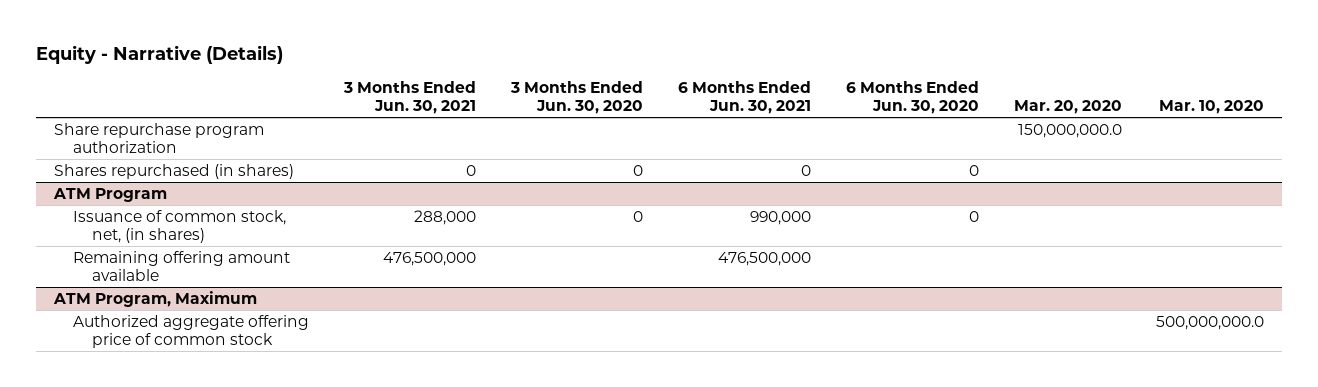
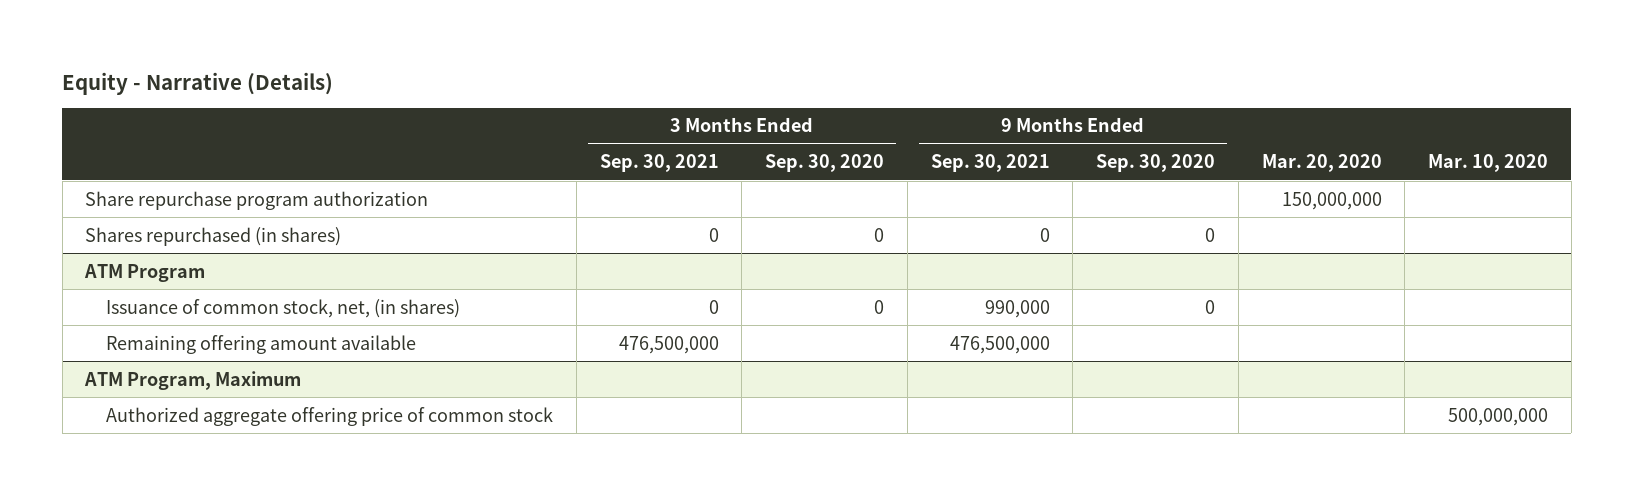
- | 3 Months Ended Jun. 30, 2021 | 3 Months Ended Jun. 30, 2020 | 6 Months Ended Jun. 30, 2021 | 6 Months Ended Jun. 30, 2020 | Mar. 20, 2020 | Mar. 10, 2020
+ | 3 Months Ended Sep. 30, 2021 | 3 Months Ended Sep. 30, 2020 | 9 Months Ended Sep. 30, 2021 | 9 Months Ended Sep. 30, 2020 | Mar. 20, 2020 | Mar. 10, 2020
- Share repurchase program authorization | | | | | 150,000,000.0 |
+ Share repurchase program authorization | | | | | 150,000,000 |
@ ATM Program, Maximum
- Authorized aggregate offering price of common stock | | | | | | 500,000,000.0
+ Authorized aggregate offering price of common stock | | | | | | 500,000,000

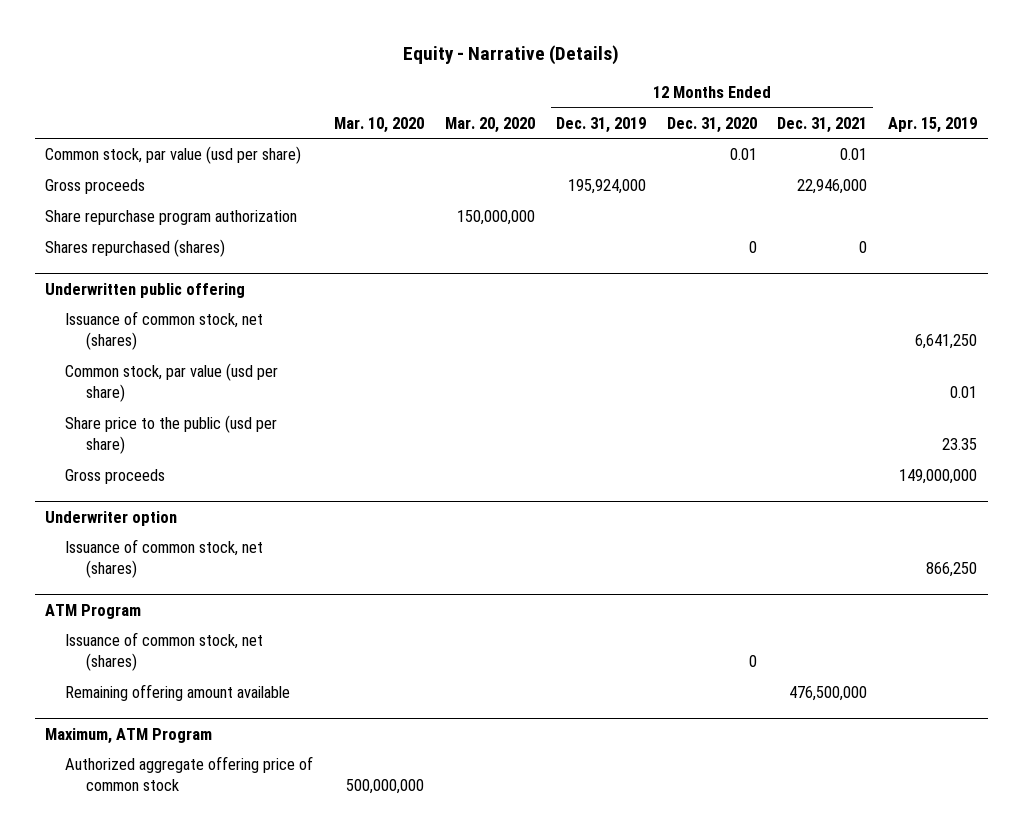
- | 3 Months Ended Sep. 30, 2021 | 3 Months Ended Sep. 30, 2020 | 9 Months Ended Sep. 30, 2021 | 9 Months Ended Sep. 30, 2020 | Mar. 20, 2020 | Mar. 10, 2020
+ | Mar. 10, 2020 | Mar. 20, 2020 | 12 Months Ended Dec. 31, 2019 | 12 Months Ended Dec. 31, 2020 | 12 Months Ended Dec. 31, 2021 | Apr. 15, 2019
+ Common stock, par value (usd per share) | | | | 0.01 | 0.01 |
+ Gross proceeds | | | 195,924,000 | | 22,946,000 |
- Shares repurchased (in shares) | 0 | 0 | 0 | 0 | |
+ Shares repurchased (shares) | | | | 0 | 0 |
+ Underwritten public offering
+ Issuance of common stock, net (shares) | | | | | | 6,641,250
+ Common stock, par value (usd per share) | | | | | | 0.01
+ Share price to the public (usd per share) | | | | | | 23.35
+ Gross proceeds | | | | | | 149,000,000
+ Underwriter option
+ Issuance of common stock, net (shares) | | | | | | 866,250
@ ATM Program
- Issuance of common stock, net, (in shares) | 0 | 0 | 990,000 | 0 | |
+ Issuance of common stock, net (shares) | | | | 0 | |
- ATM Program, Maximum
+ Maximum, ATM Program

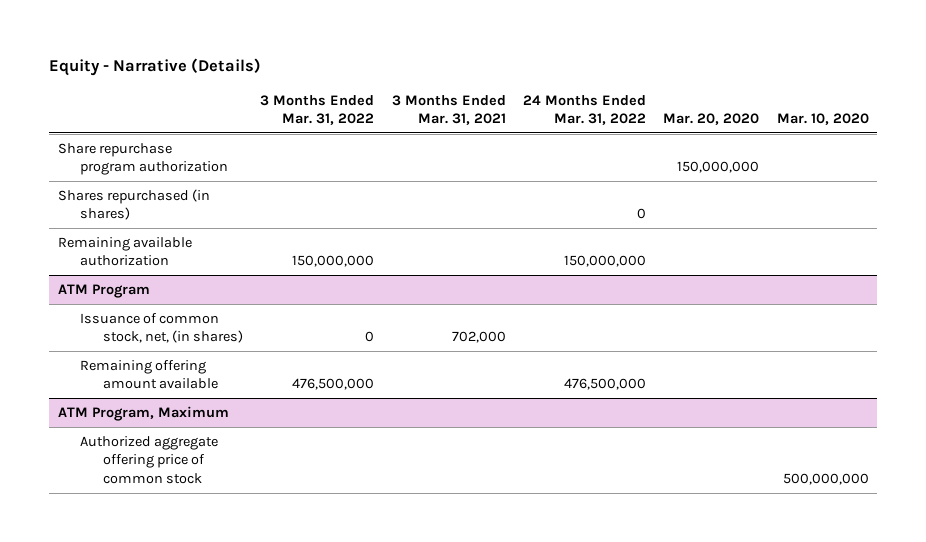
- | Mar. 10, 2020 | Mar. 20, 2020 | 12 Months Ended Dec. 31, 2019 | 12 Months Ended Dec. 31, 2020 | 12 Months Ended Dec. 31, 2021 | Apr. 15, 2019
+ | 3 Months Ended Mar. 31, 2022 | 3 Months Ended Mar. 31, 2021 | 24 Months Ended Mar. 31, 2022 | Mar. 20, 2020 | Mar. 10, 2020
- Common stock, par value (usd per share) | | | | 0.01 | 0.01 |
- Gross proceeds | | | 195,924,000 | | 22,946,000 |
- Shares repurchased (shares) | | | | 0 | 0 |
- Underwritten public offering
- Issuance of common stock, net (shares) | | | | | | 6,641,250
- Common stock, par value (usd per share) | | | | | | 0.01
- Share price to the public (usd per share) | | | | | | 23.35
- Gross proceeds | | | | | | 149,000,000
- Underwriter option
- Issuance of common stock, net (shares) | | | | | | 866,250
+ Shares repurchased (in shares) | | | 0 | |
+ Remaining available authorization | 150,000,000 | | 150,000,000 | |
@ ATM Program
- Issuance of common stock, net (shares) | | | | 0 | |
+ Issuance of common stock, net, (in shares) | 0 | 702,000 | | |
- Maximum, ATM Program
+ ATM Program, Maximum

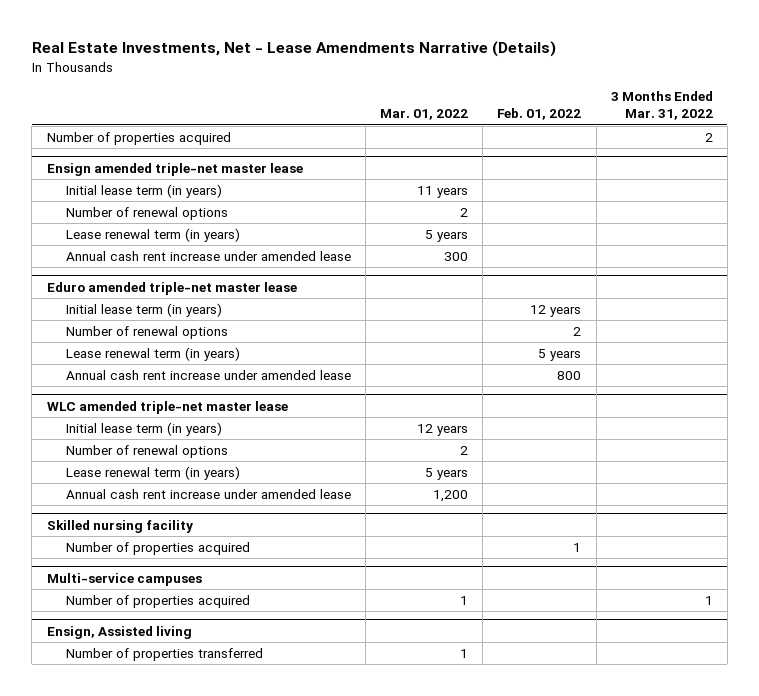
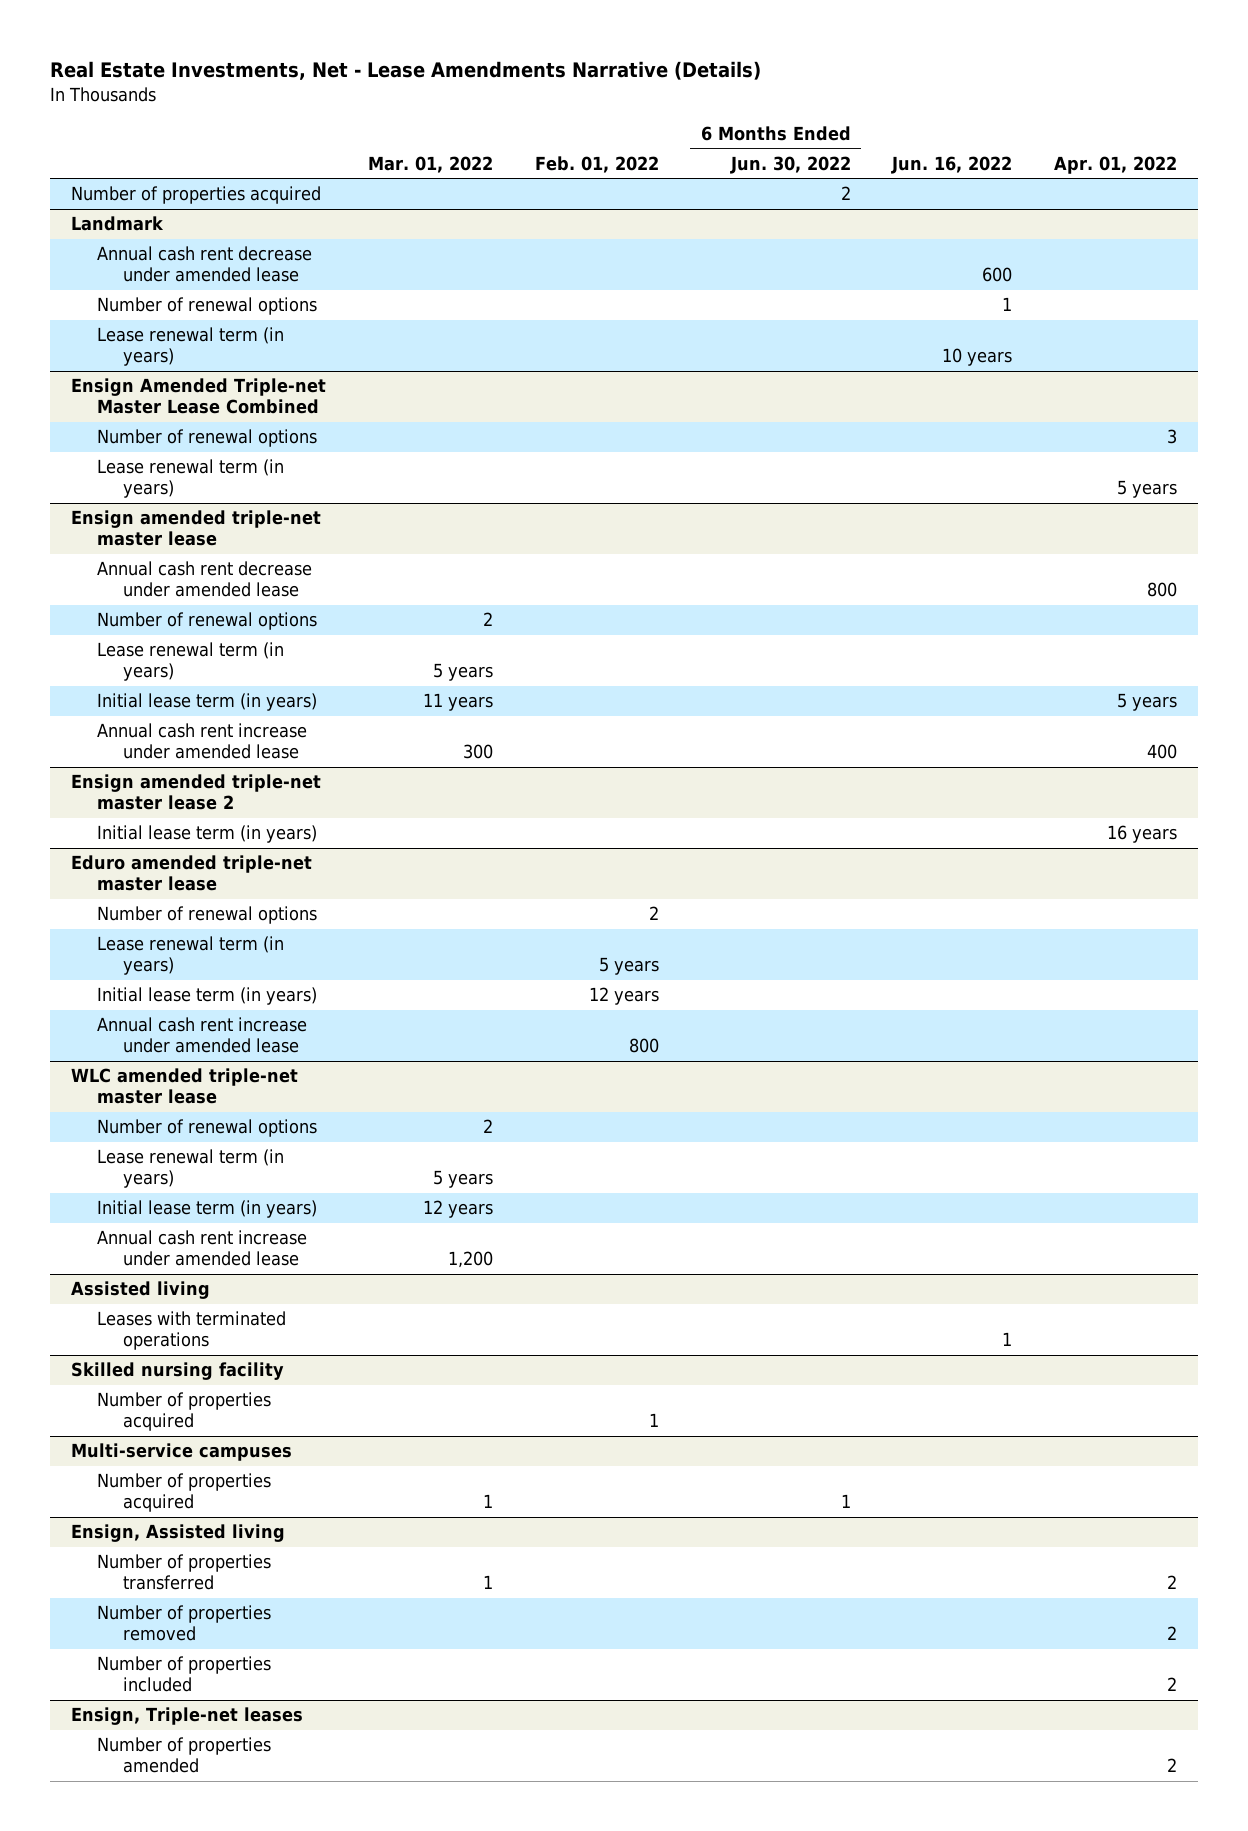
- | Mar. 01, 2022 | Feb. 01, 2022 | 3 Months Ended Mar. 31, 2022
+ | Mar. 01, 2022 | Feb. 01, 2022 | 6 Months Ended Jun. 30, 2022 | Jun. 16, 2022 | Apr. 01, 2022
+ Landmark
+ Annual cash rent decrease under amended lease | | | | 600 |
+ Number of renewal options | | | | 1 |
+ Lease renewal term (in years) | | | | 10 years |
+ Ensign Amended Triple-net Master Lease Combined
+ Number of renewal options | | | | | 3
+ Lease renewal term (in years) | | | | | 5 years
@ Ensign amended triple-net master lease
+ Annual cash rent decrease under amended lease | | | | | 800
moved down: Initial lease term (in years) | 11 years | | | | 5 years
+ Ensign amended triple-net master lease 2
+ Initial lease term (in years) | | | | | 16 years
@ Eduro amended triple-net master lease
moved down: Initial lease term (in years) | | 12 years | | |
@ WLC amended triple-net master lease
moved down: Initial lease term (in years) | 12 years | | | |
+ Assisted living
+ Leases with terminated operations | | | | 1 |
@ Ensign, Assisted living
+ Number of properties removed | | | | | 2
+ Number of properties included | | | | | 2
+ Ensign, Triple-net leases
+ Number of properties amended | | | | | 2

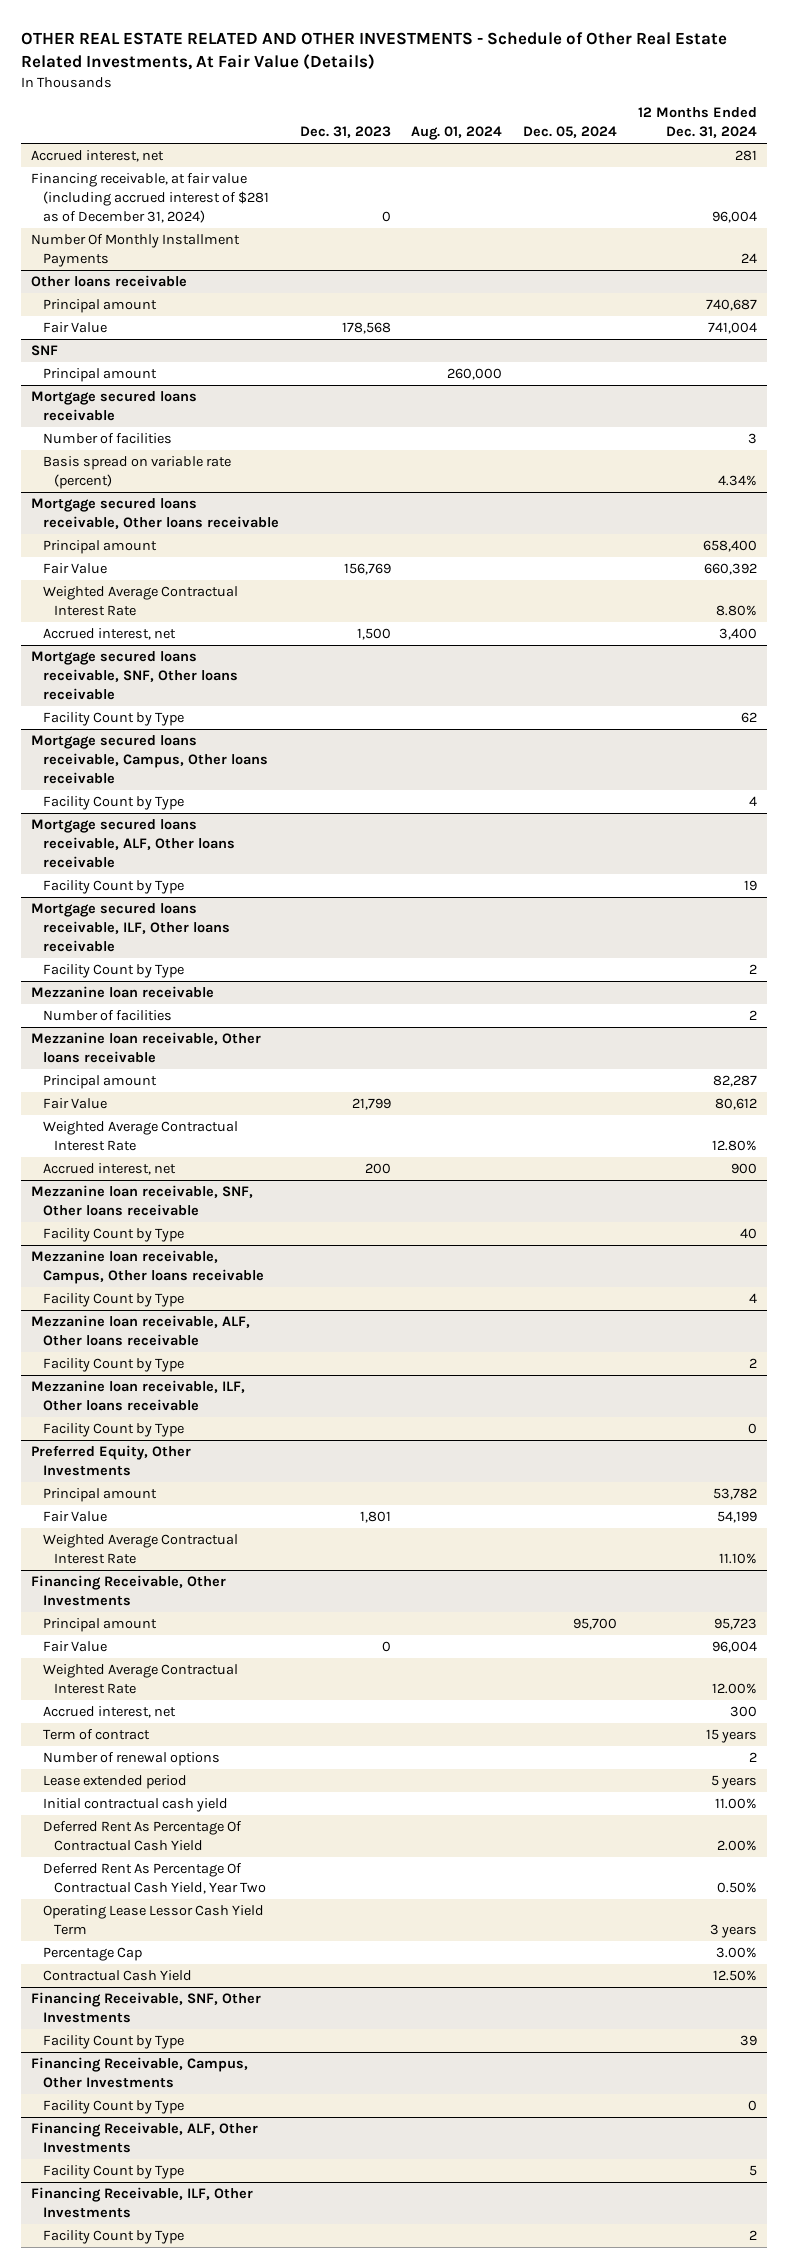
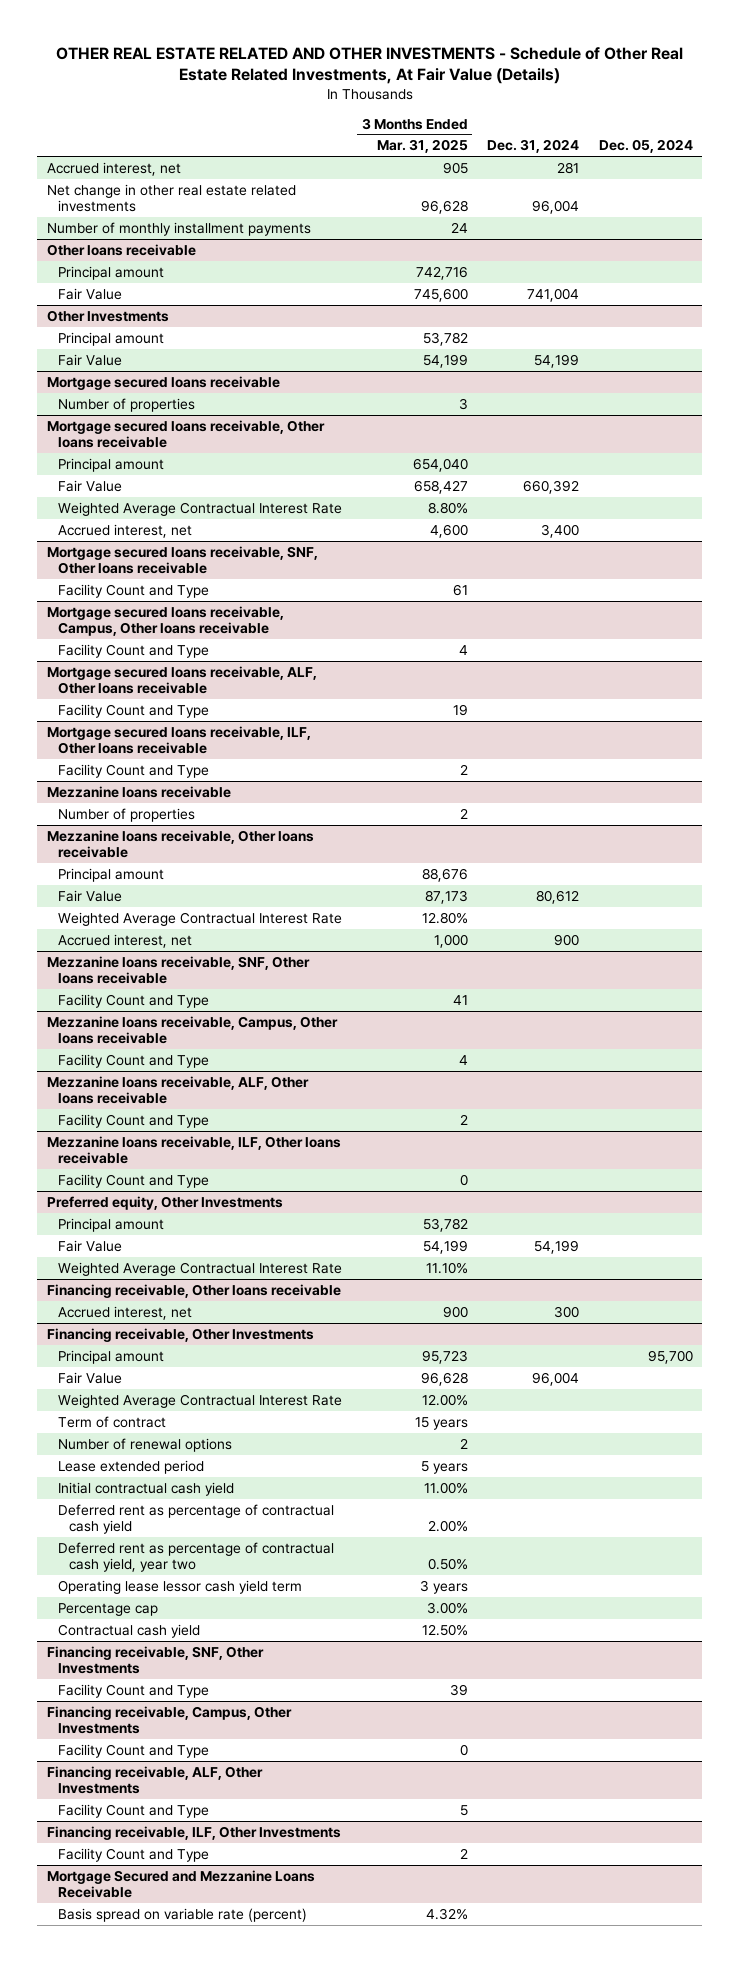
- | Dec. 31, 2023 | Aug. 01, 2024 | Dec. 05, 2024 | 12 Months Ended Dec. 31, 2024
+ | 3 Months Ended Mar. 31, 2025 | Dec. 31, 2024 | Dec. 05, 2024
- Financing receivable, at fair value (including accrued interest of $281 as of December 31, 2024) | 0 | | | 96,004
- Number Of Monthly Installment Payments | | | | 24
+ Net change in other real estate related investments | 96,628 | 96,004 |
+ Number of monthly installment payments | 24 | |
- SNF
- Principal amount | | 260,000 | |
+ Other Investments
+ Principal amount | 53,782 | |
+ Fair Value | 54,199 | 54,199 |
@ Mortgage secured loans receivable
- Number of facilities | | | | 3
- Basis spread on variable rate (percent) | | | | 4.34%
+ Number of properties | 3 | |
@ Mortgage secured loans receivable, SNF, Other loans receivable
- Facility Count by Type | | | | 62
+ Facility Count and Type | 61 | |
@ Mortgage secured loans receivable, Campus, Other loans receivable
- Facility Count by Type | | | | 4
+ Facility Count and Type | 4 | |
@ Mortgage secured loans receivable, ALF, Other loans receivable
- Facility Count by Type | | | | 19
+ Facility Count and Type | 19 | |
@ Mortgage secured loans receivable, ILF, Other loans receivable
- Facility Count by Type | | | | 2
- Mezzanine loan receivable
- Number of facilities | | | | 2
- Mezzanine loan receivable, Other loans receivable
@ Mortgage secured loans receivable, ILF, Other loans receivable
+ Facility Count and Type | 2 | |
+ Mezzanine loans receivable
+ Number of properties | 2 | |
+ Mezzanine loans receivable, Other loans receivable
- Mezzanine loan receivable, SNF, Other loans receivable
- Facility Count by Type | | | | 40
- Mezzanine loan receivable, Campus, Other loans receivable
- Facility Count by Type | | | | 4
- Mezzanine loan receivable, ALF, Other loans receivable
- Facility Count by Type | | | | 2
- Mezzanine loan receivable, ILF, Other loans receivable
- Facility Count by Type | | | | 0
- Preferred Equity, Other Investments
+ Mezzanine loans receivable, SNF, Other loans receivable
+ Facility Count and Type | 41 | |
+ Mezzanine loans receivable, Campus, Other loans receivable
+ Facility Count and Type | 4 | |
+ Mezzanine loans receivable, ALF, Other loans receivable
+ Facility Count and Type | 2 | |
+ Mezzanine loans receivable, ILF, Other loans receivable
+ Facility Count and Type | 0 | |
+ Preferred equity, Other Investments
- Financing Receivable, Other Investments
+ Financing receivable, Other loans receivable
+ Accrued interest, net | 900 | 300 |
+ Financing receivable, Other Investments
- Accrued interest, net | | | | 300
- Deferred Rent As Percentage Of Contractual Cash Yield | | | | 2.00%
- Deferred Rent As Percentage Of Contractual Cash Yield, Year Two | | | | 0.50%
- Operating Lease Lessor Cash Yield Term | | | | 3 years
- Percentage Cap | | | | 3.00%
- Contractual Cash Yield | | | | 12.50%
- Financing Receivable, SNF, Other Investments
- Facility Count by Type | | | | 39
- Financing Receivable, Campus, Other Investments
- Facility Count by Type | | | | 0
- Financing Receivable, ALF, Other Investments
- Facility Count by Type | | | | 5
- Financing Receivable, ILF, Other Investments
- Facility Count by Type | | | | 2
+ Deferred rent as percentage of contractual cash yield | 2.00% | |
+ Deferred rent as percentage of contractual cash yield, year two | 0.50% | |
+ Operating lease lessor cash yield term | 3 years | |
+ Percentage cap | 3.00% | |
+ Contractual cash yield | 12.50% | |
+ Financing receivable, SNF, Other Investments
+ Facility Count and Type | 39 | |
+ Financing receivable, Campus, Other Investments
+ Facility Count and Type | 0 | |
+ Financing receivable, ALF, Other Investments
+ Facility Count and Type | 5 | |
+ Financing receivable, ILF, Other Investments
+ Facility Count and Type | 2 | |
+ Mortgage Secured and Mezzanine Loans Receivable
+ Basis spread on variable rate (percent) | 4.32% | |

